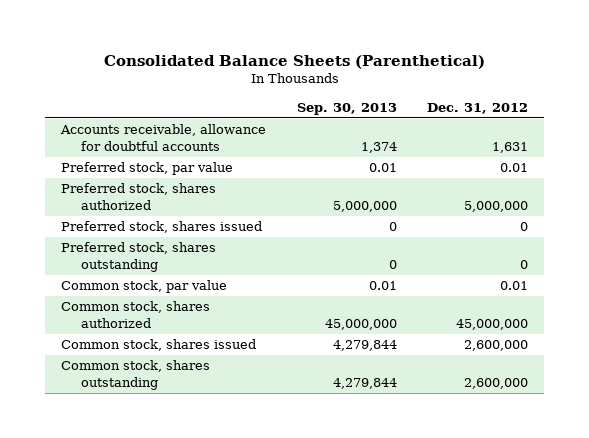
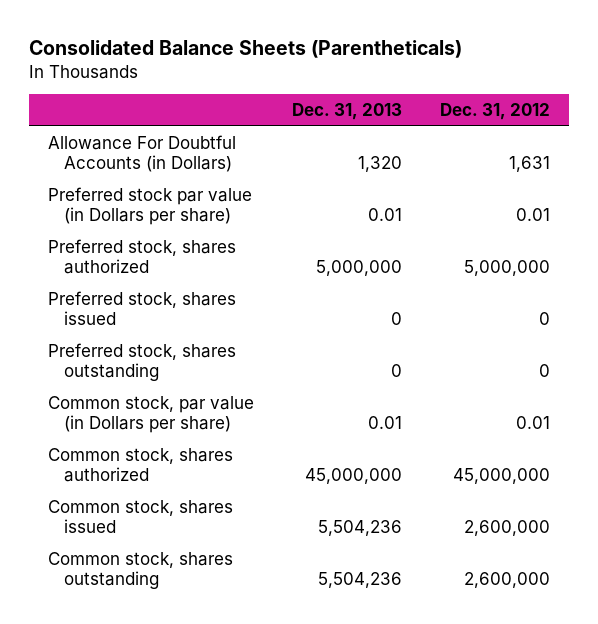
- Consolidated Balance Sheets (Parenthetical)
+ Consolidated Balance Sheets (Parentheticals)
- | Sep. 30, 2013 | Dec. 31, 2012
+ | Dec. 31, 2013 | Dec. 31, 2012
- Accounts receivable, allowance for doubtful accounts | 1,374 | 1,631
- Preferred stock, par value | 0.01 | 0.01
+ Allowance For Doubtful Accounts (in Dollars) | 1,320 | 1,631
+ Preferred stock par value (in Dollars per share) | 0.01 | 0.01
- Common stock, par value | 0.01 | 0.01
+ Common stock, par value (in Dollars per share) | 0.01 | 0.01

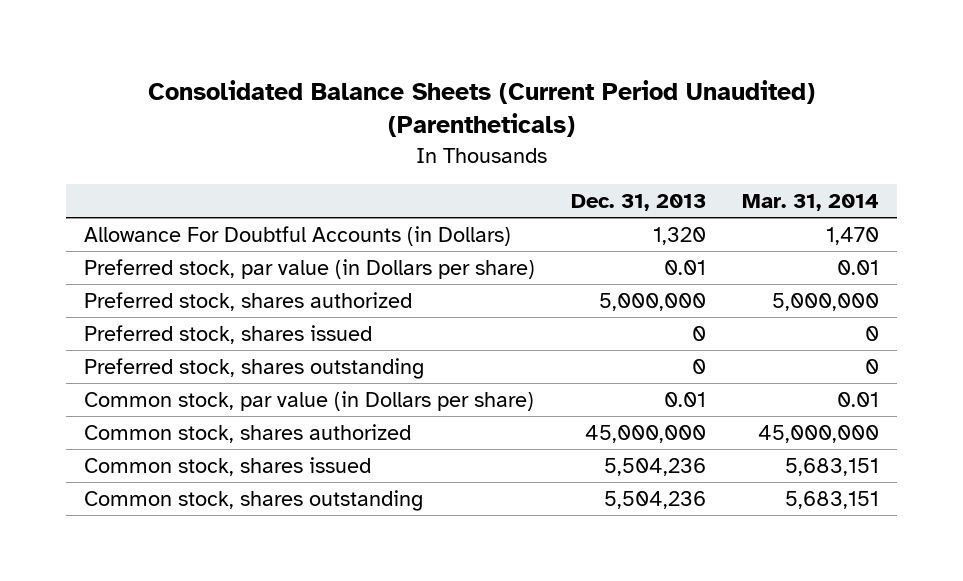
- Consolidated Balance Sheets (Parentheticals)
+ Consolidated Balance Sheets (Current Period Unaudited) (Parentheticals)
- | Dec. 31, 2013 | Dec. 31, 2012
+ | Dec. 31, 2013 | Mar. 31, 2014
- Preferred stock par value (in Dollars per share) | 0.01 | 0.01
+ Preferred stock, par value (in Dollars per share) | 0.01 | 0.01

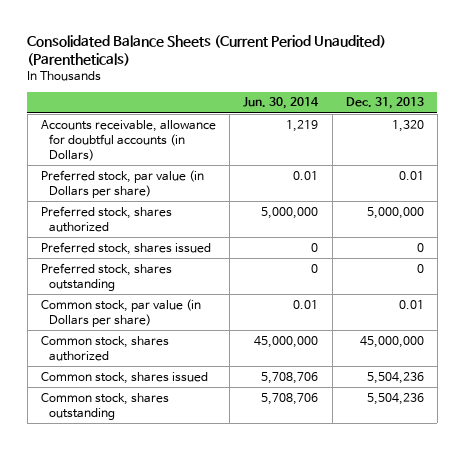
- | Dec. 31, 2013 | Mar. 31, 2014
+ | Jun. 30, 2014 | Dec. 31, 2013
- Allowance For Doubtful Accounts (in Dollars) | 1,320 | 1,470
+ Accounts receivable, allowance for doubtful accounts (in Dollars) | 1,219 | 1,320

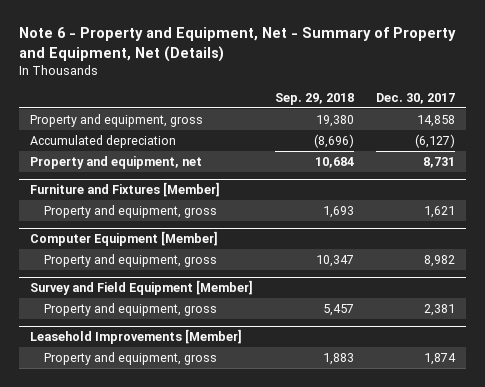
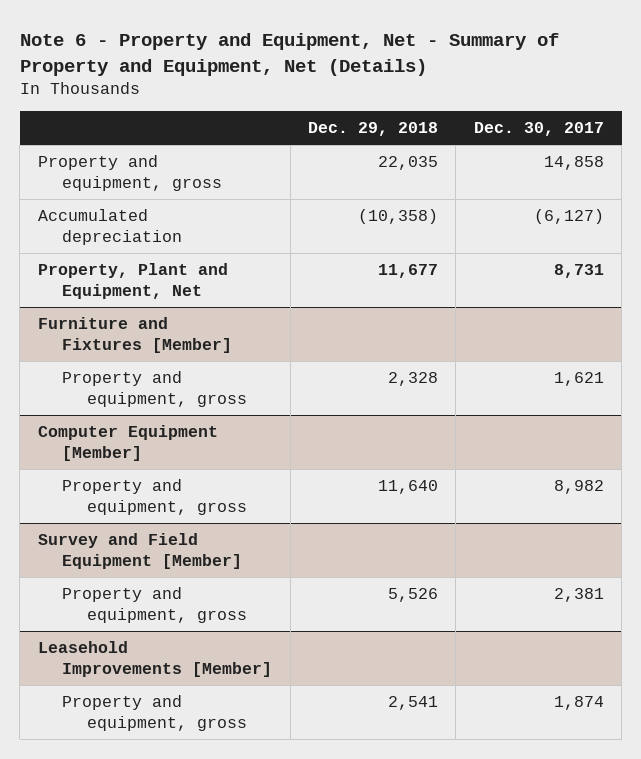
- | Sep. 29, 2018 | Dec. 30, 2017
+ | Dec. 29, 2018 | Dec. 30, 2017
- Property and equipment, net | 10,684 | 8,731
+ Property, Plant and Equipment, Net | 11,677 | 8,731

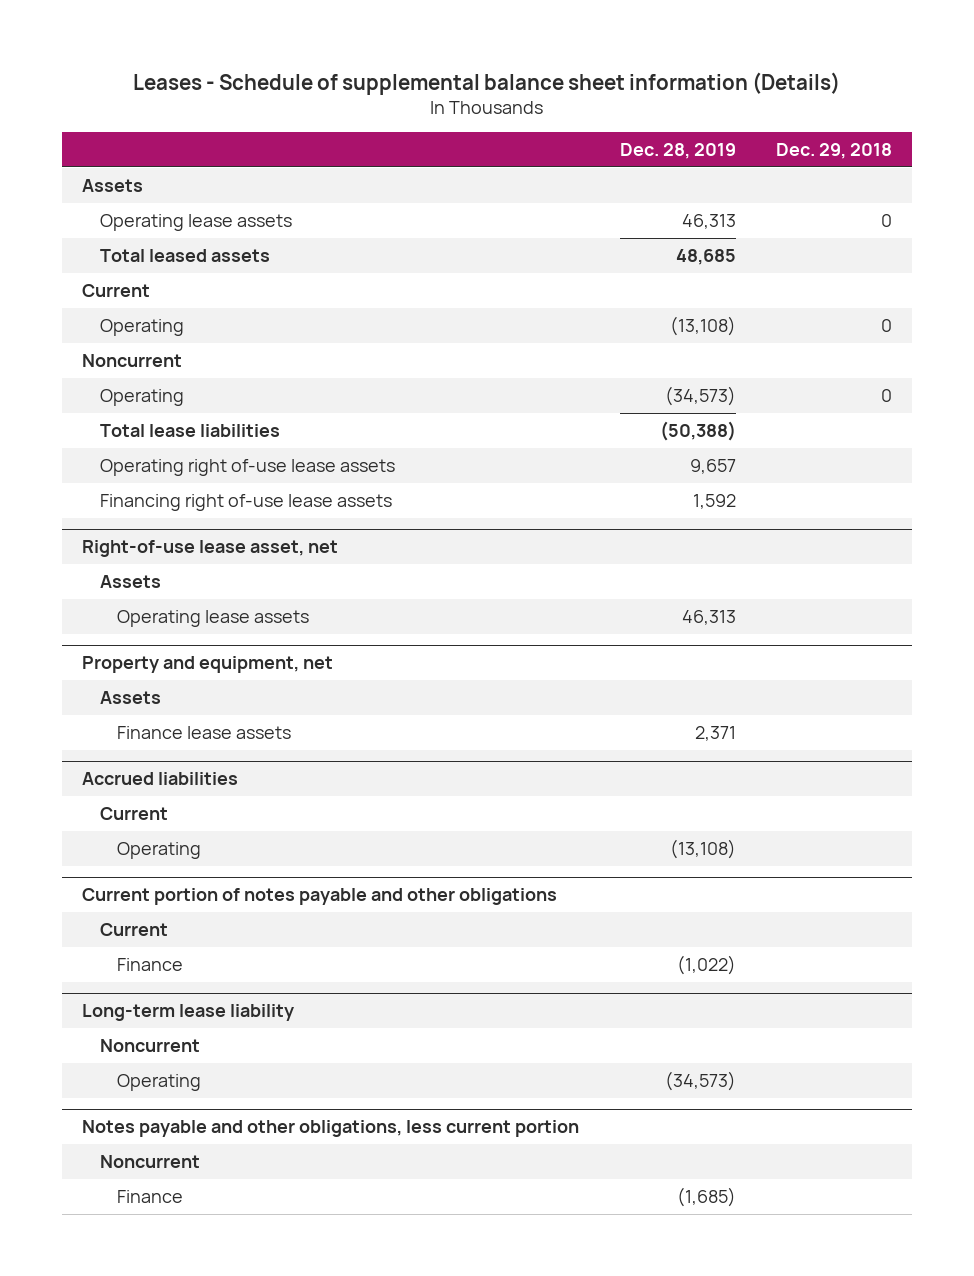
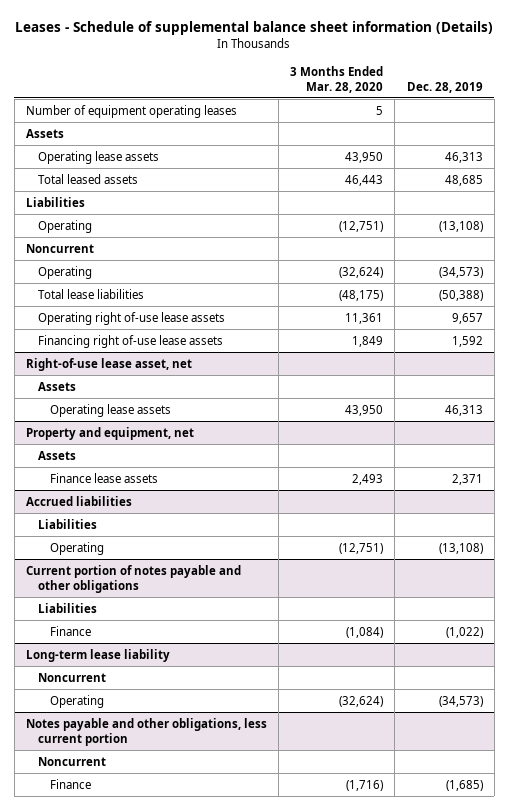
- | Dec. 28, 2019 | Dec. 29, 2018
+ | 3 Months Ended Mar. 28, 2020 | Dec. 28, 2019
+ Number of equipment operating leases | 5 |
- Current
+ Liabilities
@ Accrued liabilities
- Current
+ Liabilities
@ Current portion of notes payable and other obligations
- Current
+ Liabilities

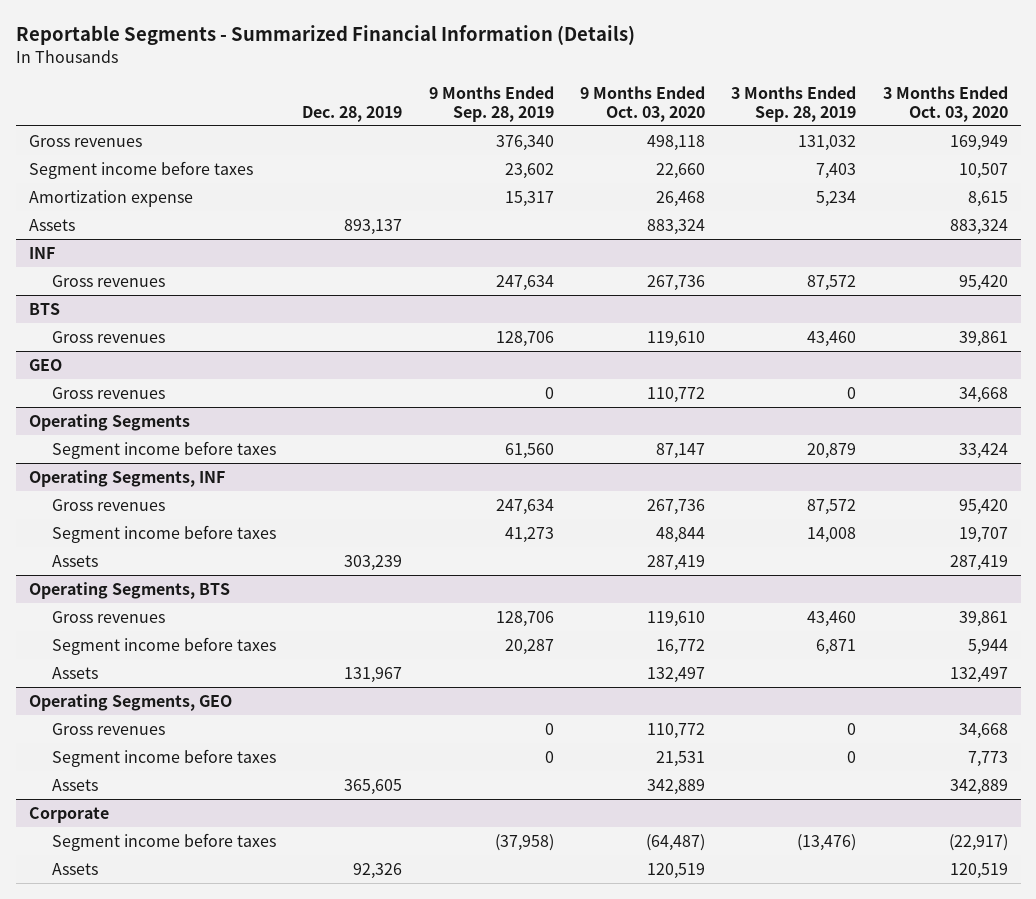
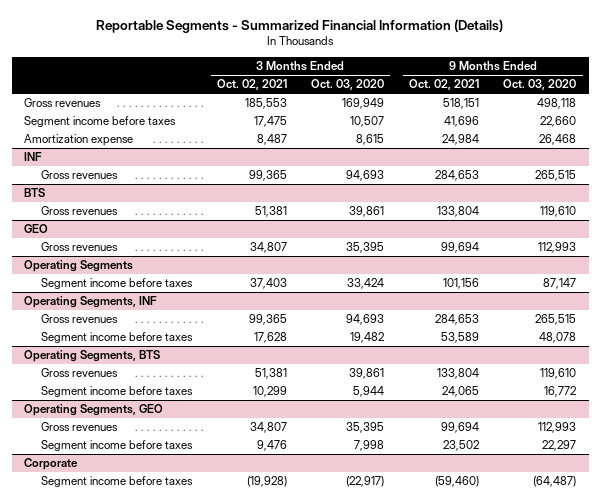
- | Dec. 28, 2019 | 9 Months Ended Sep. 28, 2019 | 9 Months Ended Oct. 03, 2020 | 3 Months Ended Sep. 28, 2019 | 3 Months Ended Oct. 03, 2020
+ | 3 Months Ended Oct. 02, 2021 | 3 Months Ended Oct. 03, 2020 | 9 Months Ended Oct. 02, 2021 | 9 Months Ended Oct. 03, 2020
- Assets | 893,137 | | 883,324 | | 883,324
@ INF
- Gross revenues | | 247,634 | 267,736 | 87,572 | 95,420
+ Gross revenues | 99,365 | 94,693 | 284,653 | 265,515
@ GEO
- Gross revenues | | 0 | 110,772 | 0 | 34,668
+ Gross revenues | 34,807 | 35,395 | 99,694 | 112,993
@ Operating Segments, INF
- Gross revenues | | 247,634 | 267,736 | 87,572 | 95,420
- Segment income before taxes | | 41,273 | 48,844 | 14,008 | 19,707
- Assets | 303,239 | | 287,419 | | 287,419
+ Gross revenues | 99,365 | 94,693 | 284,653 | 265,515
+ Segment income before taxes | 17,628 | 19,482 | 53,589 | 48,078
@ Operating Segments, BTS
- Assets | 131,967 | | 132,497 | | 132,497
@ Operating Segments, GEO
- Gross revenues | | 0 | 110,772 | 0 | 34,668
- Segment income before taxes | | 0 | 21,531 | 0 | 7,773
- Assets | 365,605 | | 342,889 | | 342,889
+ Gross revenues | 34,807 | 35,395 | 99,694 | 112,993
+ Segment income before taxes | 9,476 | 7,998 | 23,502 | 22,297
@ Corporate
- Assets | 92,326 | | 120,519 | | 120,519

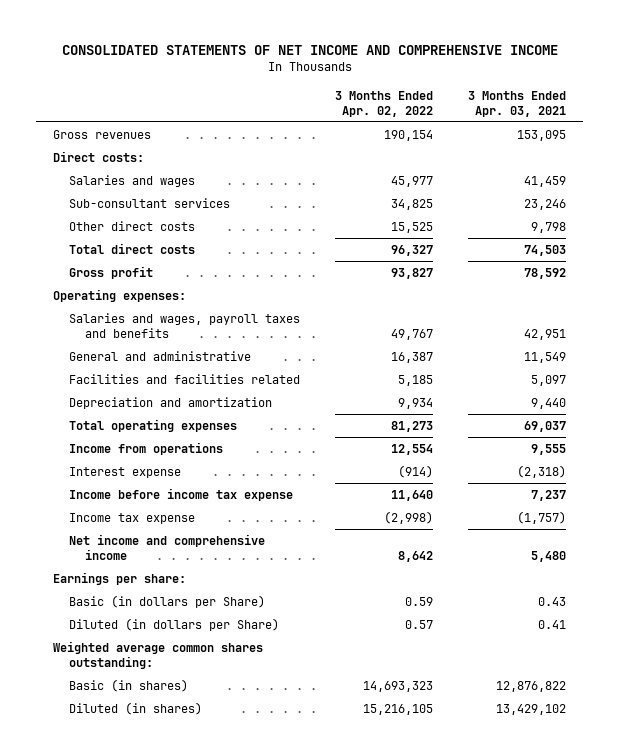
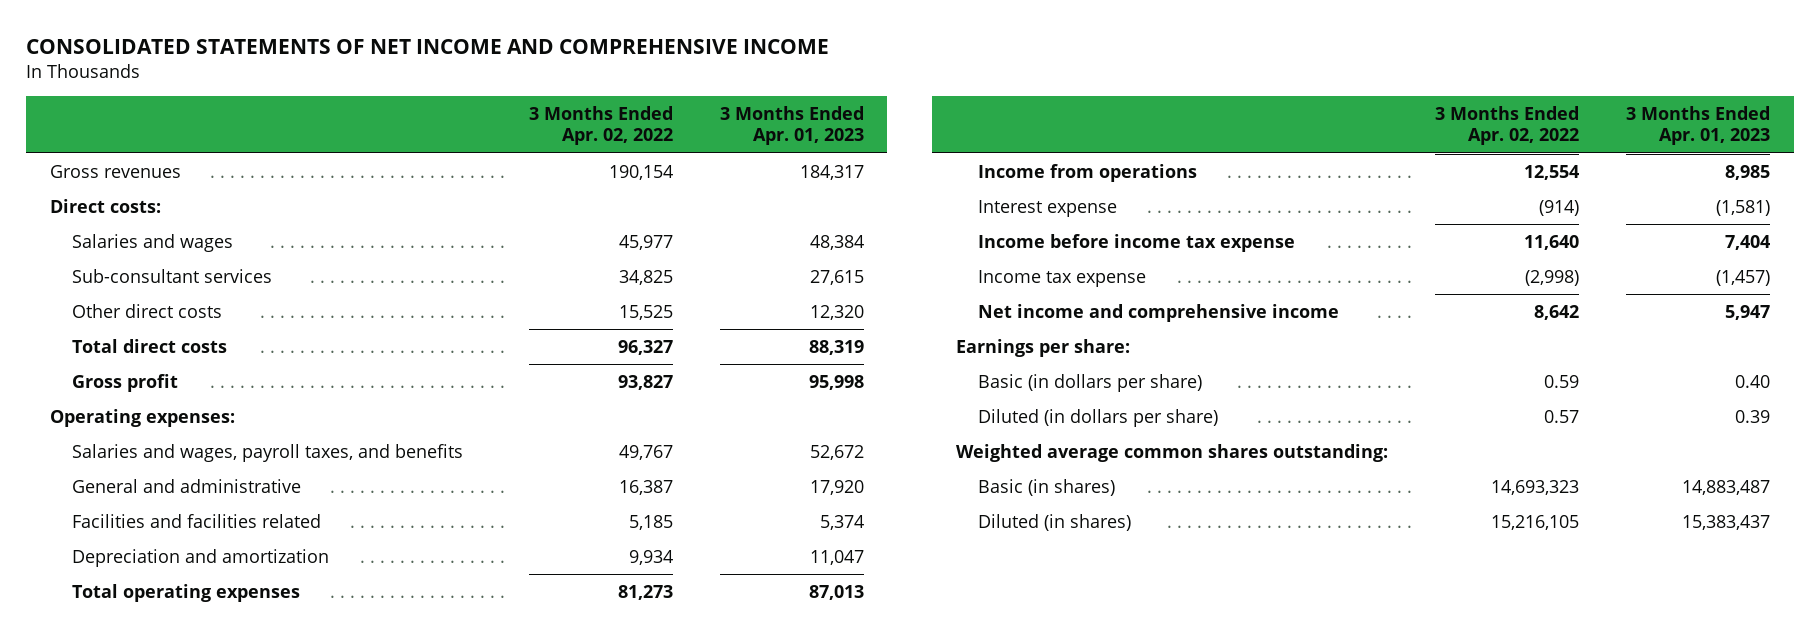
- | 3 Months Ended Apr. 02, 2022 | 3 Months Ended Apr. 03, 2021
+ | 3 Months Ended Apr. 02, 2022 | 3 Months Ended Apr. 01, 2023
- Salaries and wages, payroll taxes and benefits | 49,767 | 42,951
+ Salaries and wages, payroll taxes, and benefits | 49,767 | 52,672
- Basic (in dollars per Share) | 0.59 | 0.43
- Diluted (in dollars per Share) | 0.57 | 0.41
+ Basic (in dollars per share) | 0.59 | 0.40
+ Diluted (in dollars per share) | 0.57 | 0.39

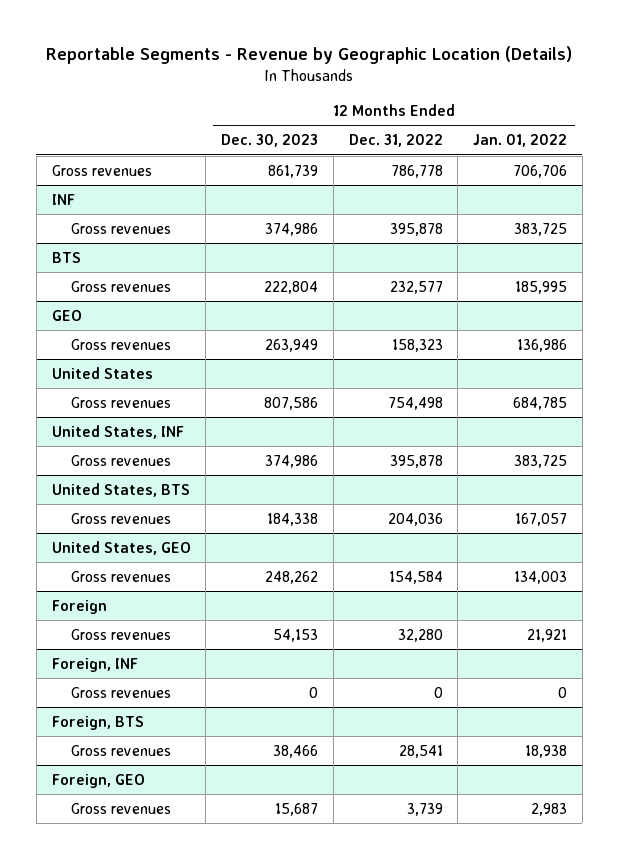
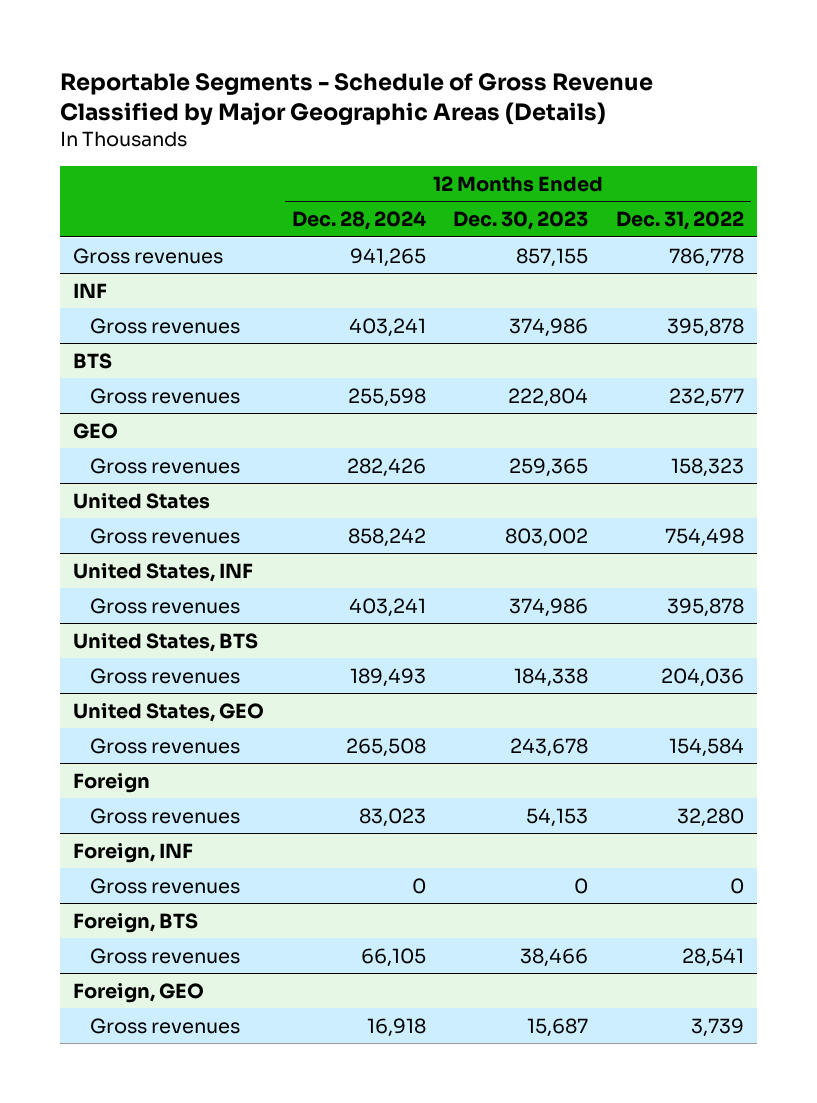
- Reportable Segments - Revenue by Geographic Location (Details)
+ Reportable Segments - Schedule of Gross Revenue Classified by Major Geographic Areas (Details)
- | 12 Months Ended Dec. 30, 2023 | 12 Months Ended Dec. 31, 2022 | 12 Months Ended Jan. 01, 2022
+ | 12 Months Ended Dec. 28, 2024 | 12 Months Ended Dec. 30, 2023 | 12 Months Ended Dec. 31, 2022
- Gross revenues | 861,739 | 786,778 | 706,706
+ Gross revenues | 941,265 | 857,155 | 786,778
@ GEO
- Gross revenues | 263,949 | 158,323 | 136,986
+ Gross revenues | 282,426 | 259,365 | 158,323
@ United States
- Gross revenues | 807,586 | 754,498 | 684,785
+ Gross revenues | 858,242 | 803,002 | 754,498
@ United States, GEO
- Gross revenues | 248,262 | 154,584 | 134,003
+ Gross revenues | 265,508 | 243,678 | 154,584

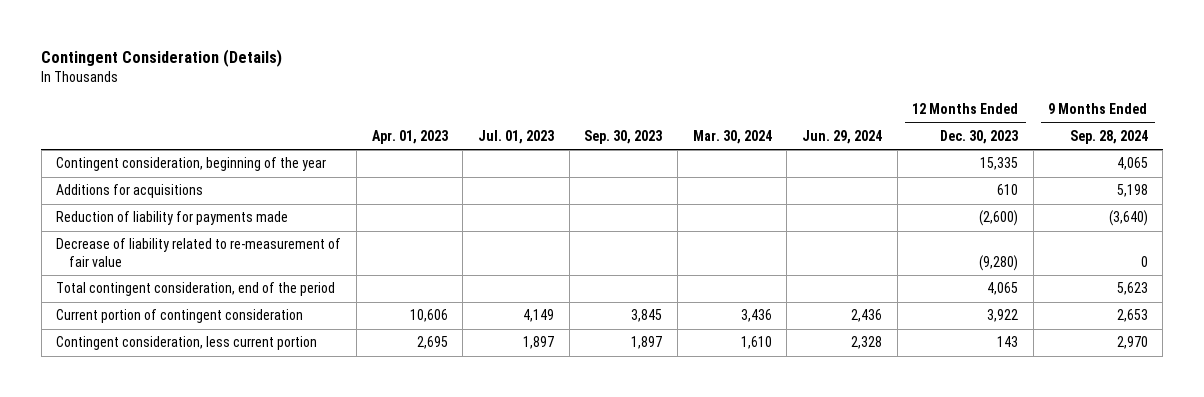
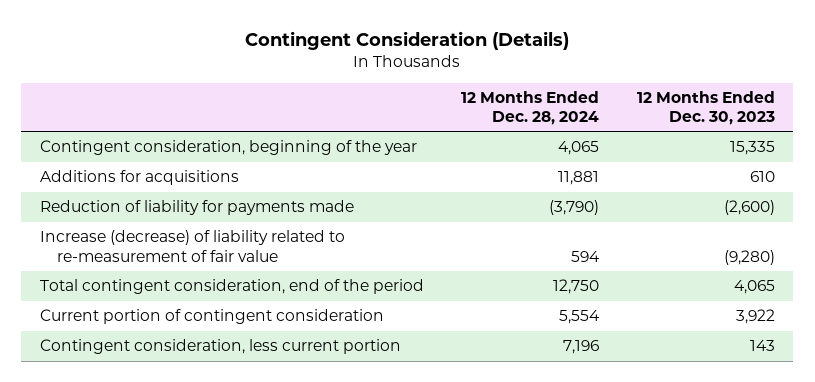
- | Apr. 01, 2023 | Jul. 01, 2023 | Sep. 30, 2023 | Mar. 30, 2024 | Jun. 29, 2024 | 12 Months Ended Dec. 30, 2023 | 9 Months Ended Sep. 28, 2024
+ | 12 Months Ended Dec. 28, 2024 | 12 Months Ended Dec. 30, 2023
- Decrease of liability related to re-measurement of fair value | | | | | | (9,280) | 0
+ Increase (decrease) of liability related to re-measurement of fair value | 594 | (9,280)

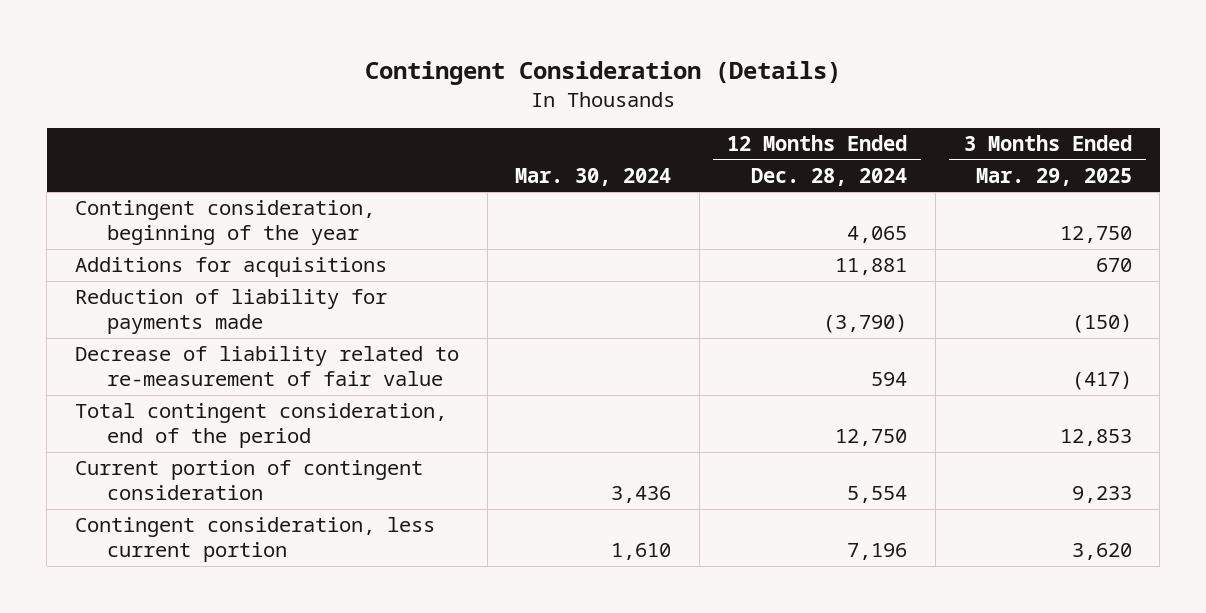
- | 12 Months Ended Dec. 28, 2024 | 12 Months Ended Dec. 30, 2023
+ | Mar. 30, 2024 | 12 Months Ended Dec. 28, 2024 | 3 Months Ended Mar. 29, 2025
- Increase (decrease) of liability related to re-measurement of fair value | 594 | (9,280)
+ Decrease of liability related to re-measurement of fair value | | 594 | (417)

